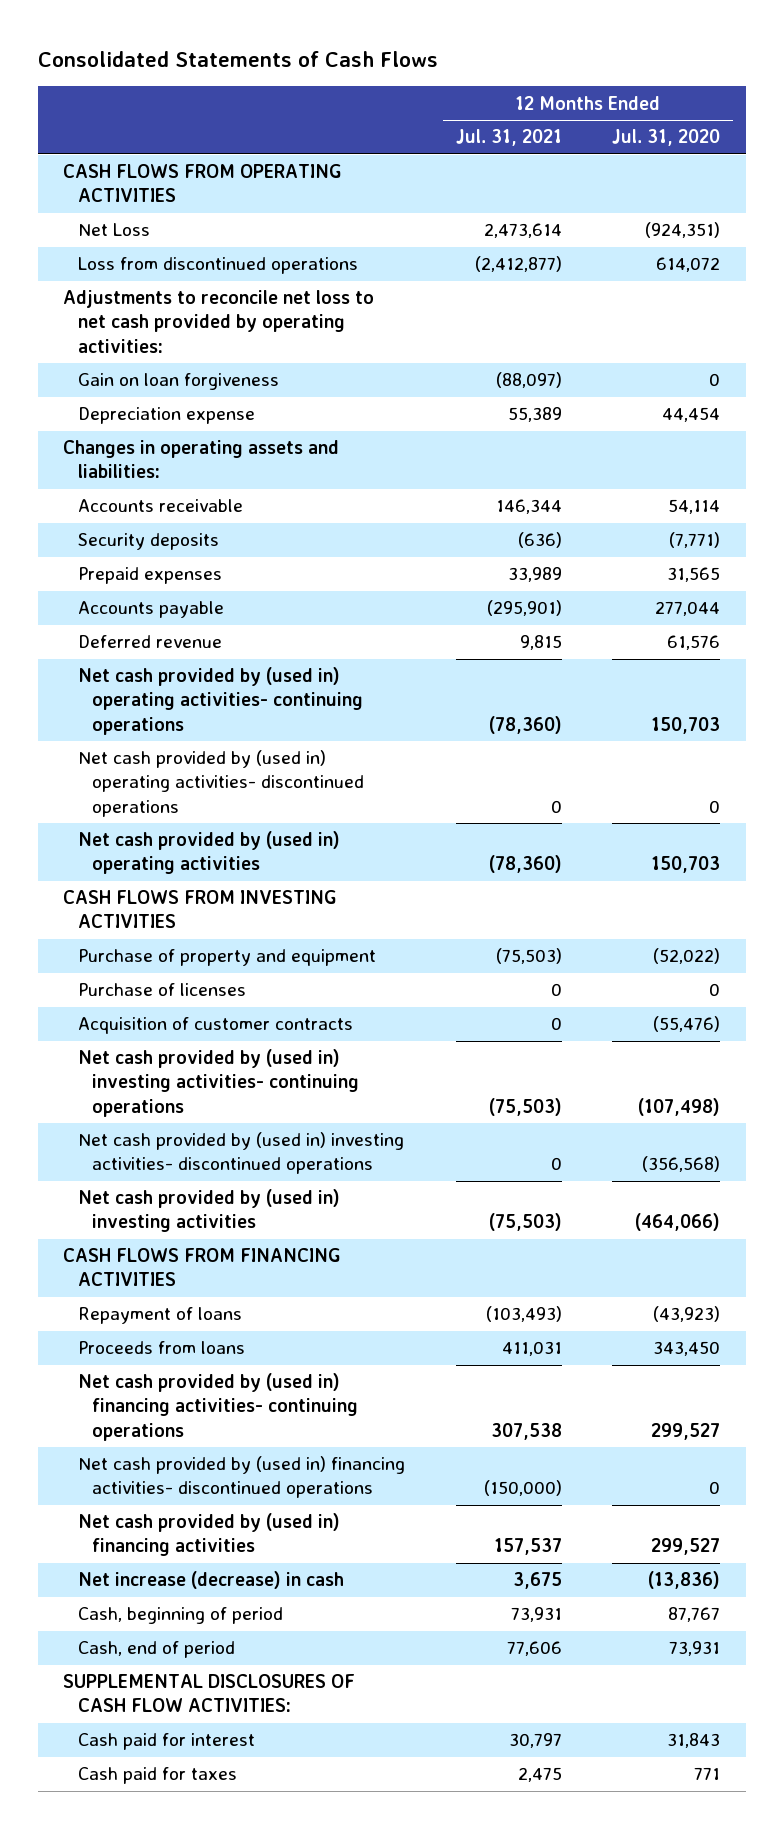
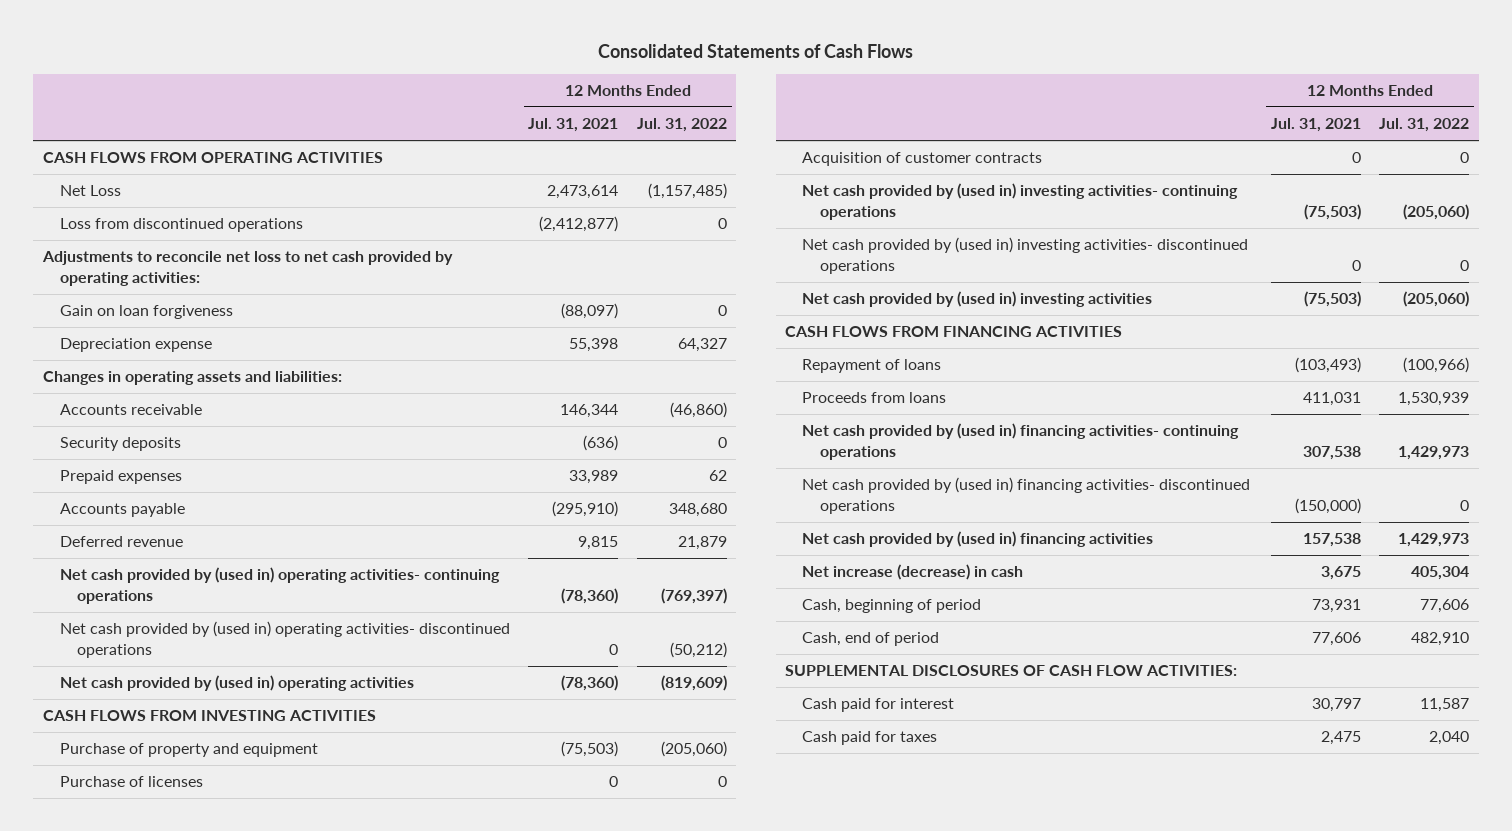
- | 12 Months Ended Jul. 31, 2021 | 12 Months Ended Jul. 31, 2020
+ | 12 Months Ended Jul. 31, 2021 | 12 Months Ended Jul. 31, 2022
- Depreciation expense | 55,389 | 44,454
+ Depreciation expense | 55,398 | 64,327
- Accounts payable | (295,901) | 277,044
+ Accounts payable | (295,910) | 348,680
- Net cash provided by (used in) financing activities | 157,537 | 299,527
+ Net cash provided by (used in) financing activities | 157,538 | 1,429,973

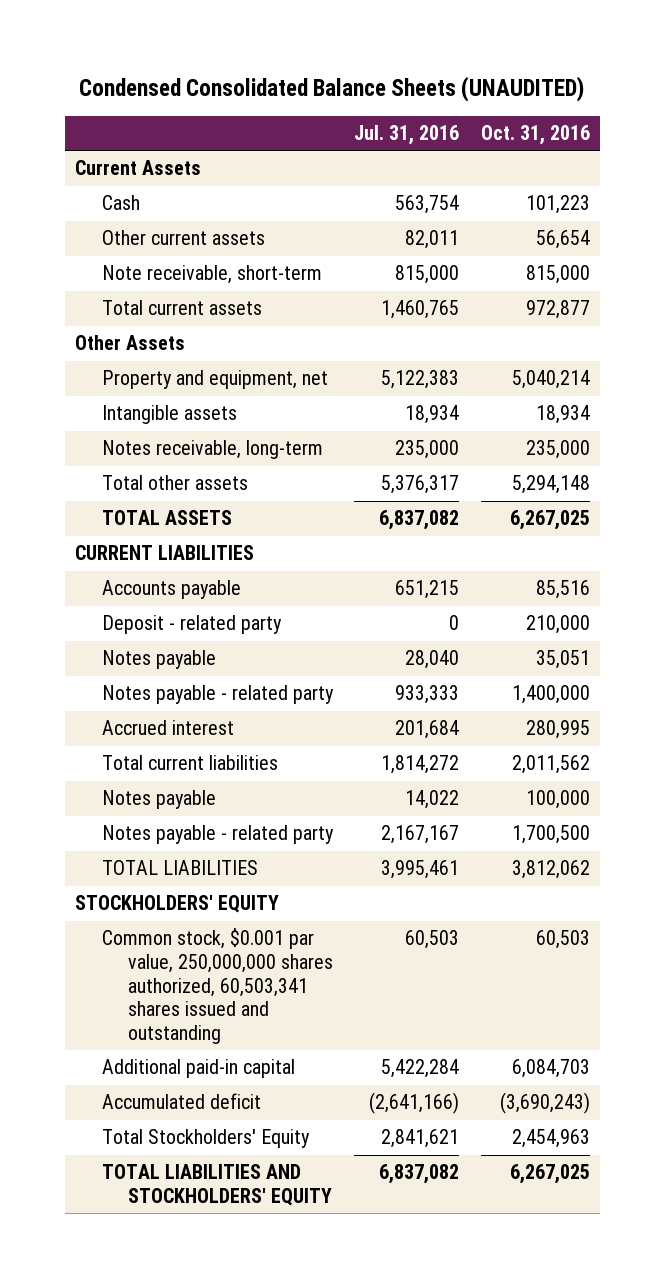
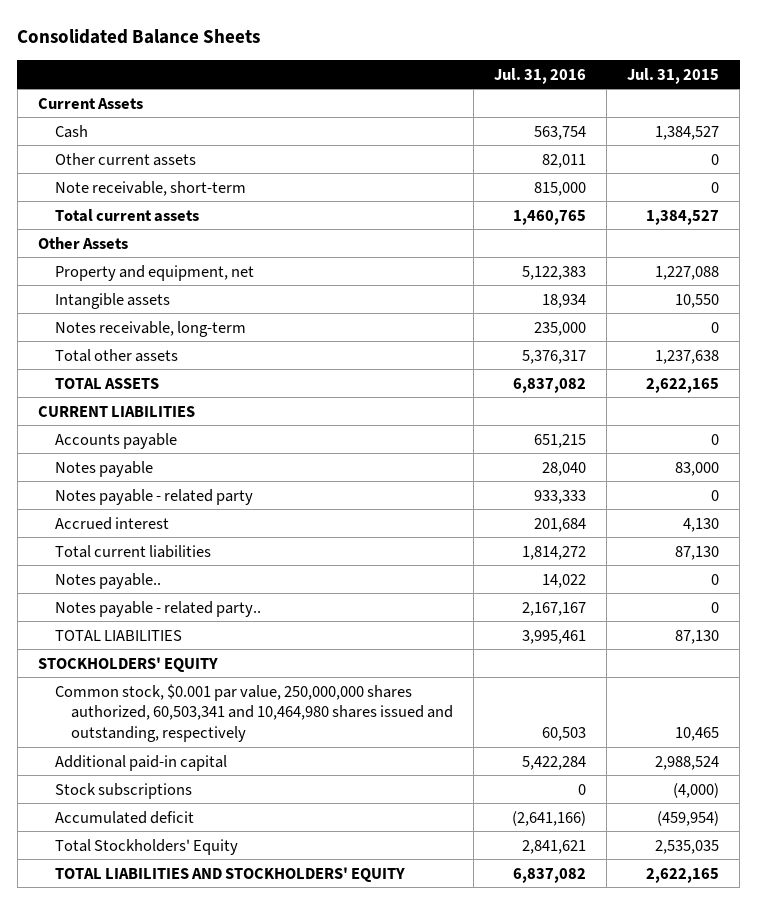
- Condensed Consolidated Balance Sheets (UNAUDITED)
+ Consolidated Balance Sheets
- | Jul. 31, 2016 | Oct. 31, 2016
+ | Jul. 31, 2016 | Jul. 31, 2015
- Deposit - related party | 0 | 210,000
- Notes payable | 14,022 | 100,000
- Notes payable - related party | 2,167,167 | 1,700,500
+ Notes payable.. | 14,022 | 0
+ Notes payable - related party.. | 2,167,167 | 0
- Common stock, $0.001 par value, 250,000,000 shares authorized, 60,503,341 shares issued and outstanding | 60,503 | 60,503
+ Common stock, $0.001 par value, 250,000,000 shares authorized, 60,503,341 and 10,464,980 shares issued and outstanding, respectively | 60,503 | 10,465
+ Stock subscriptions | 0 | (4,000)

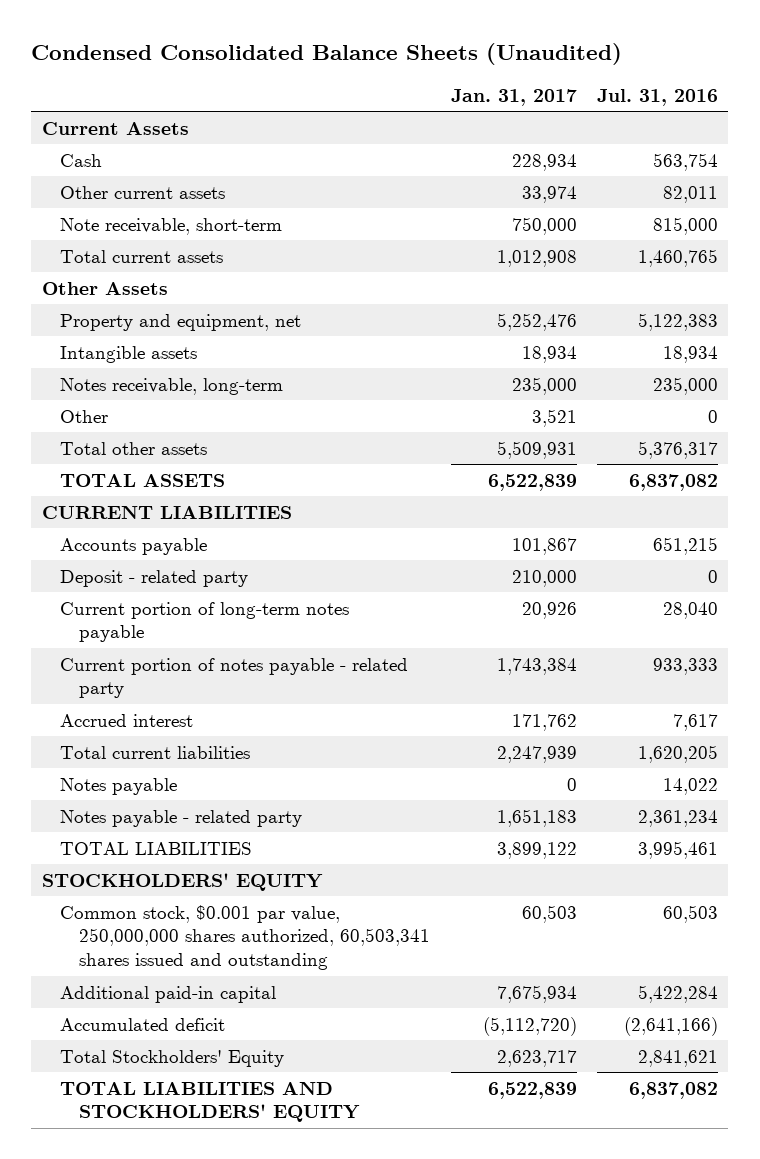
- Consolidated Balance Sheets
+ Condensed Consolidated Balance Sheets (Unaudited)
- | Jul. 31, 2016 | Jul. 31, 2015
+ | Jan. 31, 2017 | Jul. 31, 2016
+ Other | 3,521 | 0
- Notes payable | 28,040 | 83,000
- Notes payable - related party | 933,333 | 0
- Accrued interest | 201,684 | 4,130
- Total current liabilities | 1,814,272 | 87,130
- Notes payable.. | 14,022 | 0
- Notes payable - related party.. | 2,167,167 | 0
+ Deposit - related party | 210,000 | 0
+ Current portion of long-term notes payable | 20,926 | 28,040
+ Current portion of notes payable - related party | 1,743,384 | 933,333
+ Accrued interest | 171,762 | 7,617
+ Total current liabilities | 2,247,939 | 1,620,205
+ Notes payable | 0 | 14,022
+ Notes payable - related party | 1,651,183 | 2,361,234
- Common stock, $0.001 par value, 250,000,000 shares authorized, 60,503,341 and 10,464,980 shares issued and outstanding, respectively | 60,503 | 10,465
+ Common stock, $0.001 par value, 250,000,000 shares authorized, 60,503,341 shares issued and outstanding | 60,503 | 60,503
- Stock subscriptions | 0 | (4,000)

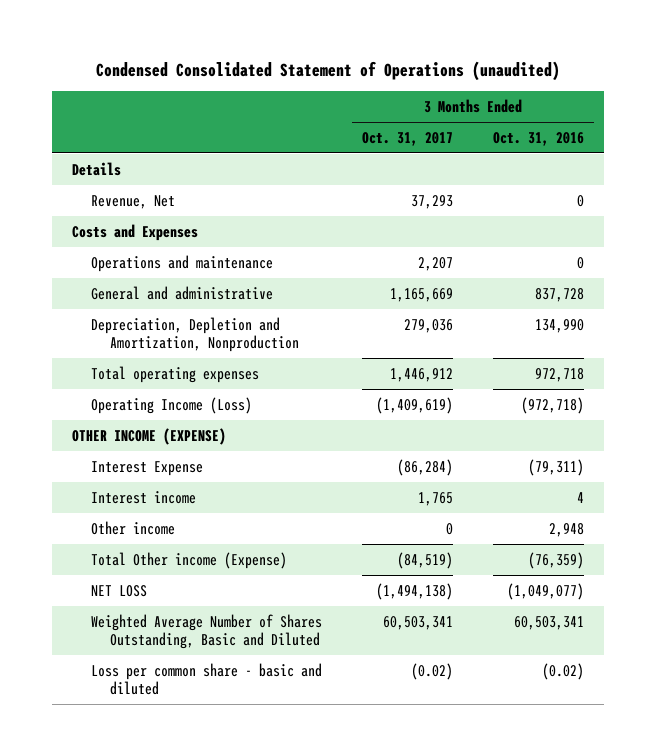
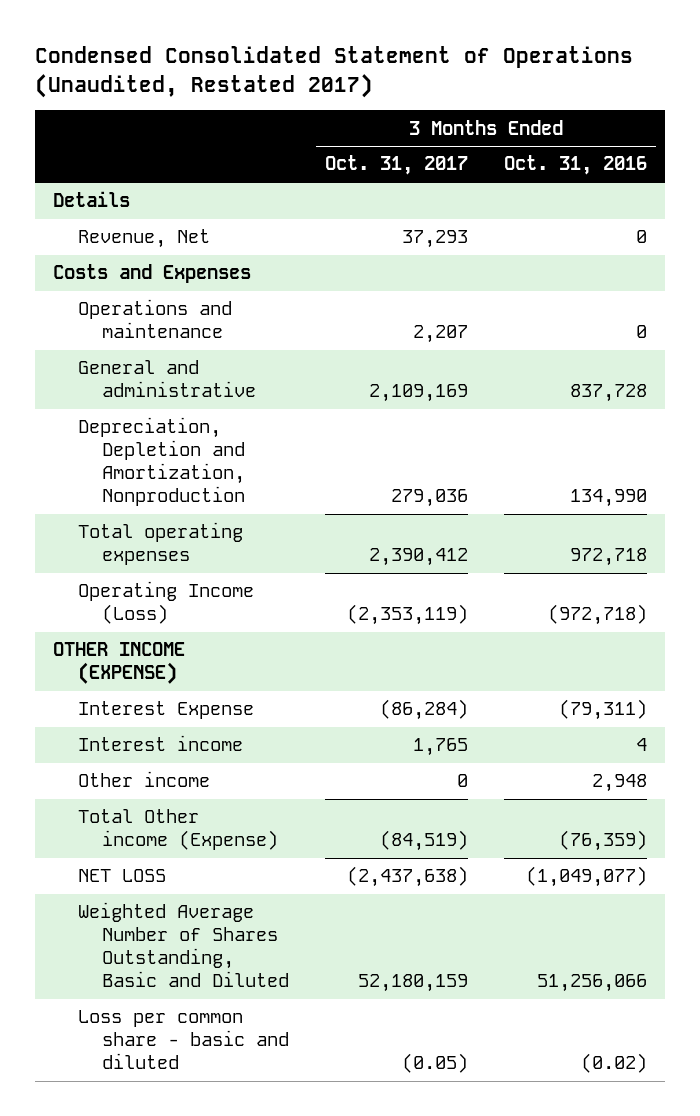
- Condensed Consolidated Statement of Operations (unaudited)
+ Condensed Consolidated Statement of Operations (Unaudited, Restated 2017)
- General and administrative | 1,165,669 | 837,728
+ General and administrative | 2,109,169 | 837,728
- Total operating expenses | 1,446,912 | 972,718
- Operating Income (Loss) | (1,409,619) | (972,718)
+ Total operating expenses | 2,390,412 | 972,718
+ Operating Income (Loss) | (2,353,119) | (972,718)
- NET LOSS | (1,494,138) | (1,049,077)
- Weighted Average Number of Shares Outstanding, Basic and Diluted | 60,503,341 | 60,503,341
- Loss per common share - basic and diluted | (0.02) | (0.02)
+ NET LOSS | (2,437,638) | (1,049,077)
+ Weighted Average Number of Shares Outstanding, Basic and Diluted | 52,180,159 | 51,256,066
+ Loss per common share - basic and diluted | (0.05) | (0.02)

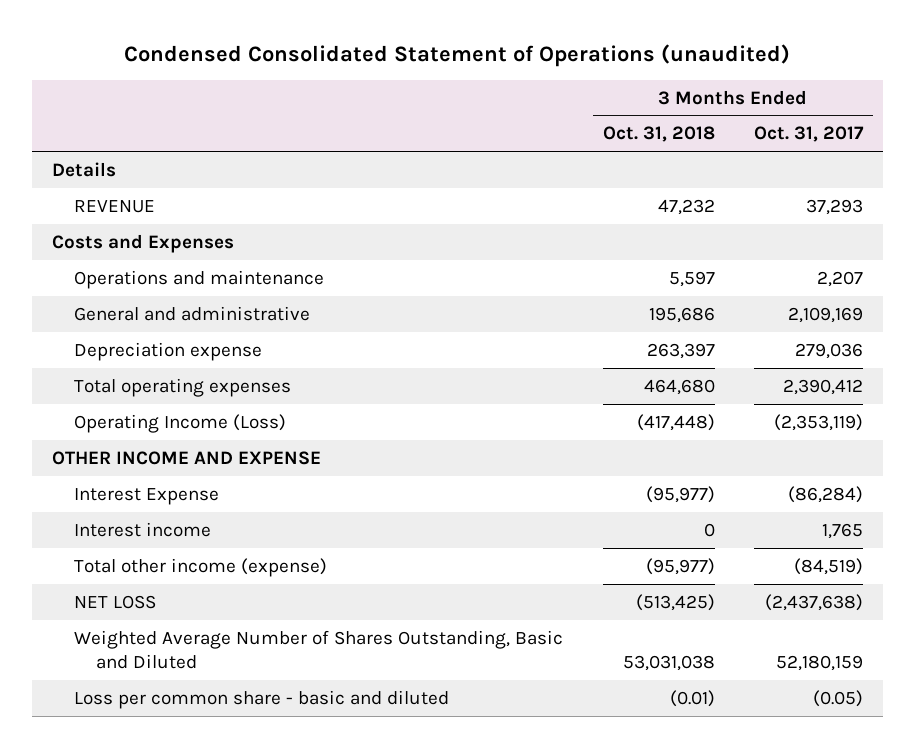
- Condensed Consolidated Statement of Operations (Unaudited, Restated 2017)
+ Condensed Consolidated Statement of Operations (unaudited)
- | 3 Months Ended Oct. 31, 2017 | 3 Months Ended Oct. 31, 2016
+ | 3 Months Ended Oct. 31, 2018 | 3 Months Ended Oct. 31, 2017
- Revenue, Net | 37,293 | 0
+ REVENUE | 47,232 | 37,293
- Depreciation, Depletion and Amortization, Nonproduction | 279,036 | 134,990
+ Depreciation expense | 263,397 | 279,036
- OTHER INCOME (EXPENSE)
+ OTHER INCOME AND EXPENSE
- Other income | 0 | 2,948
- Total Other income (Expense) | (84,519) | (76,359)
+ Total other income (expense) | (95,977) | (84,519)

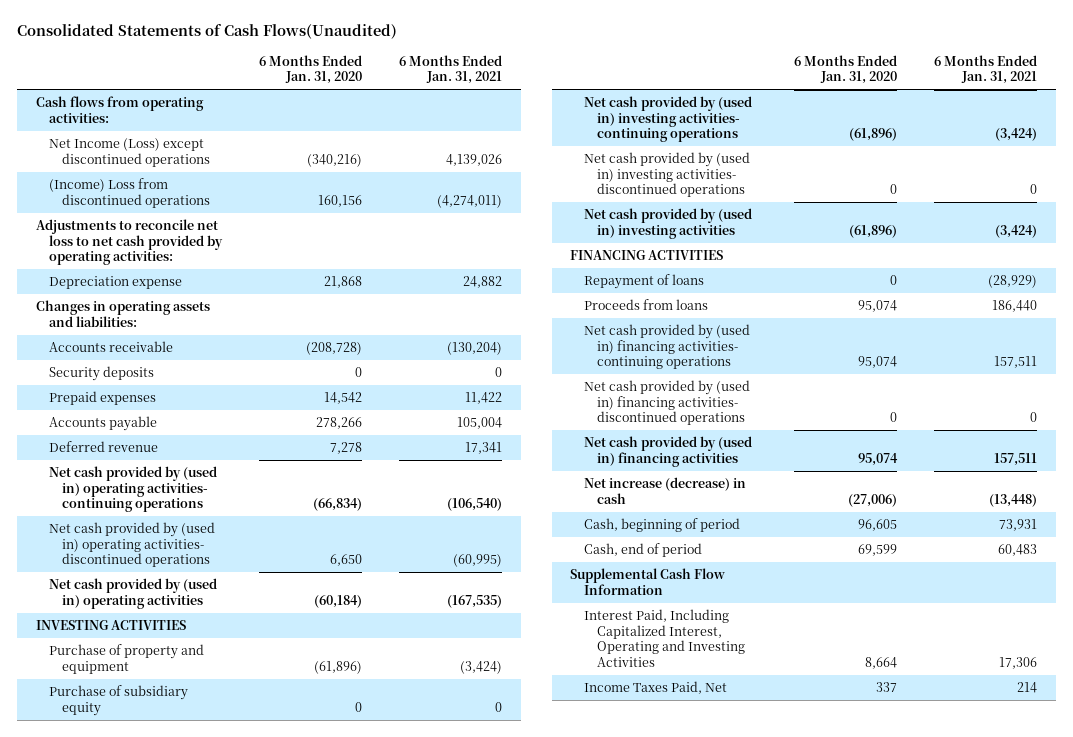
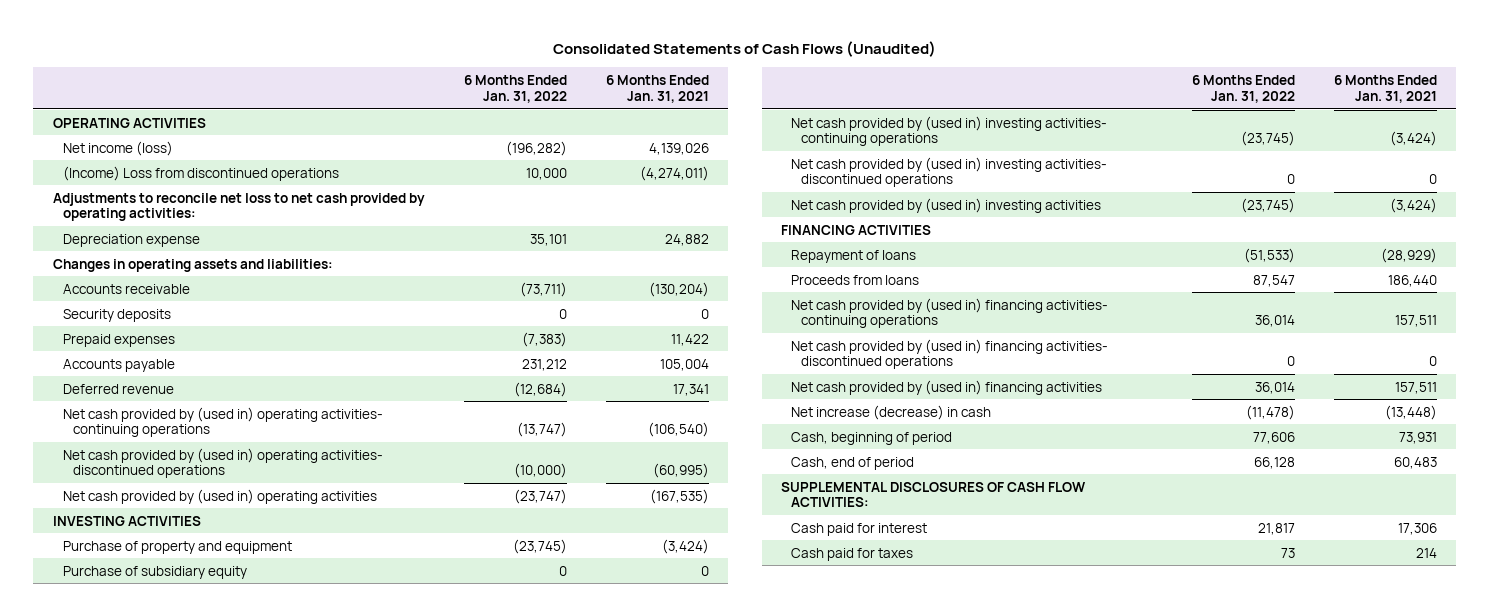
- Consolidated Statements of Cash Flows(Unaudited)
+ Consolidated Statements of Cash Flows (Unaudited)
- | 6 Months Ended Jan. 31, 2020 | 6 Months Ended Jan. 31, 2021
+ | 6 Months Ended Jan. 31, 2022 | 6 Months Ended Jan. 31, 2021
- Cash flows from operating activities:
- Net Income (Loss) except discontinued operations | (340,216) | 4,139,026
+ OPERATING ACTIVITIES
+ Net income (loss) | (196,282) | 4,139,026
- Supplemental Cash Flow Information
- Interest Paid, Including Capitalized Interest, Operating and Investing Activities | 8,664 | 17,306
- Income Taxes Paid, Net | 337 | 214
+ SUPPLEMENTAL DISCLOSURES OF CASH FLOW ACTIVITIES:
+ Cash paid for interest | 21,817 | 17,306
+ Cash paid for taxes | 73 | 214

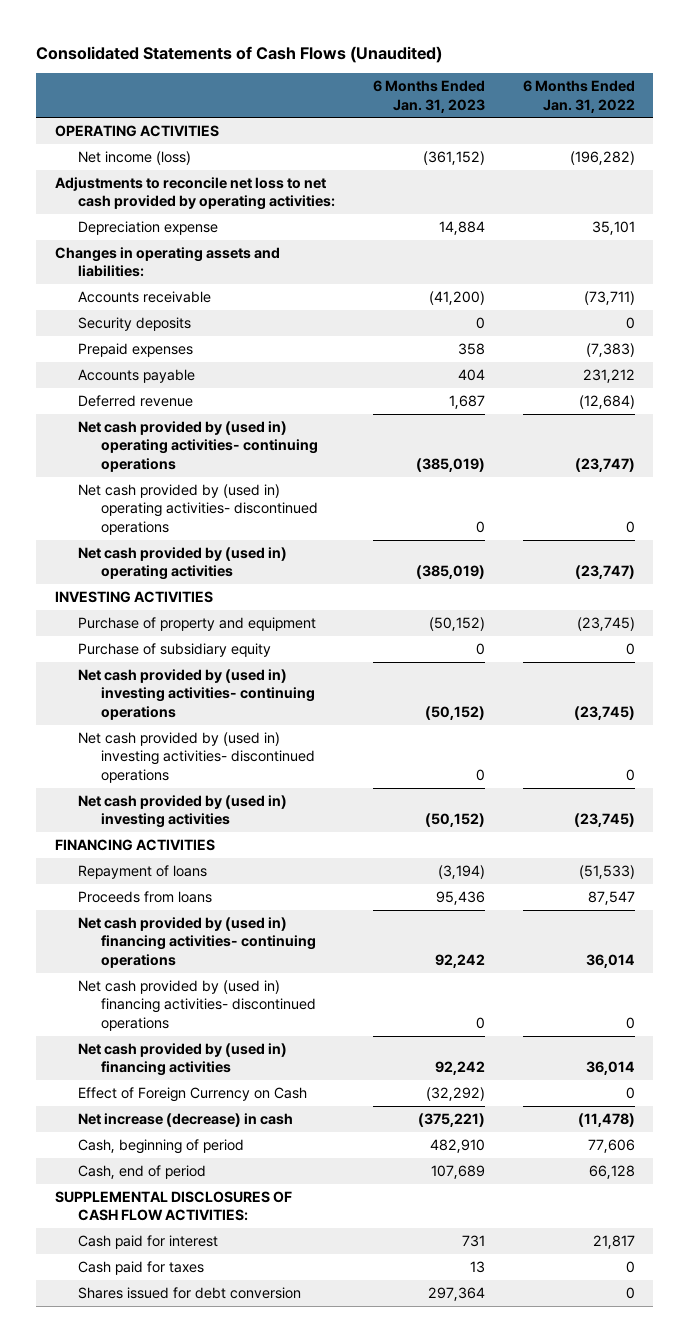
- | 6 Months Ended Jan. 31, 2022 | 6 Months Ended Jan. 31, 2021
+ | 6 Months Ended Jan. 31, 2023 | 6 Months Ended Jan. 31, 2022
- (Income) Loss from discontinued operations | 10,000 | (4,274,011)
- Net cash provided by (used in) operating activities- continuing operations | (13,747) | (106,540)
- Net cash provided by (used in) operating activities- discontinued operations | (10,000) | (60,995)
+ Net cash provided by (used in) operating activities- continuing operations | (385,019) | (23,747)
+ Net cash provided by (used in) operating activities- discontinued operations | 0 | 0
+ Effect of Foreign Currency on Cash | (32,292) | 0
- Cash paid for taxes | 73 | 214
+ Cash paid for taxes | 13 | 0
+ Shares issued for debt conversion | 297,364 | 0

